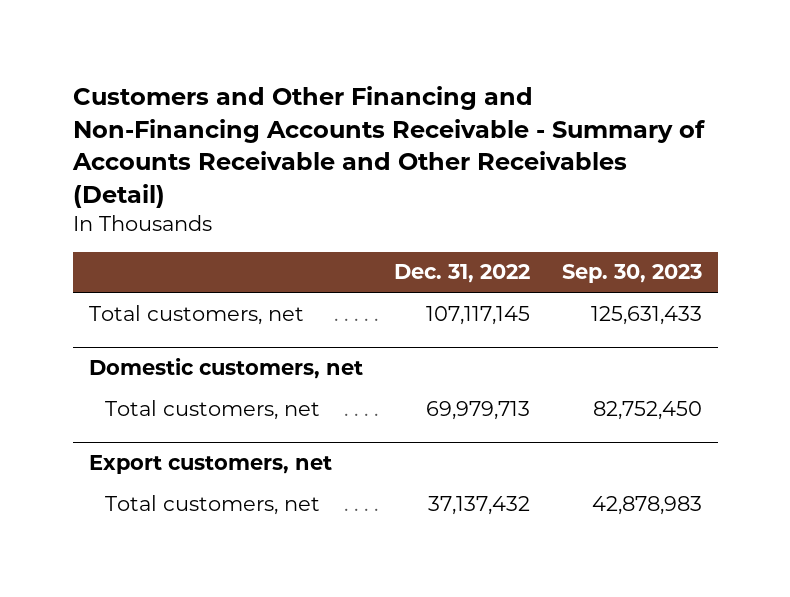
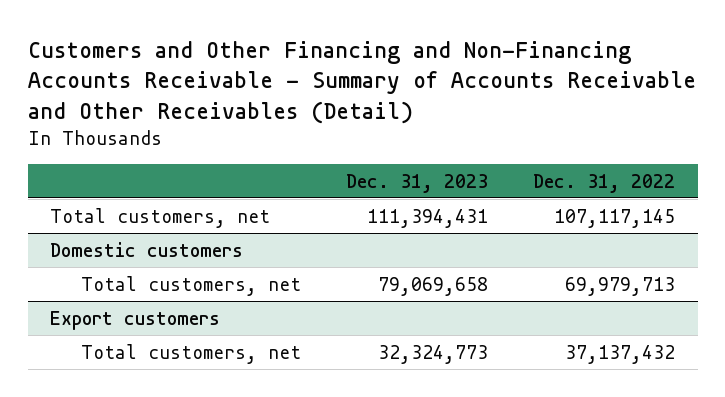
- | Dec. 31, 2022 | Sep. 30, 2023
+ | Dec. 31, 2023 | Dec. 31, 2022
- Domestic customers, net
+ Domestic customers
- Export customers, net
+ Export customers

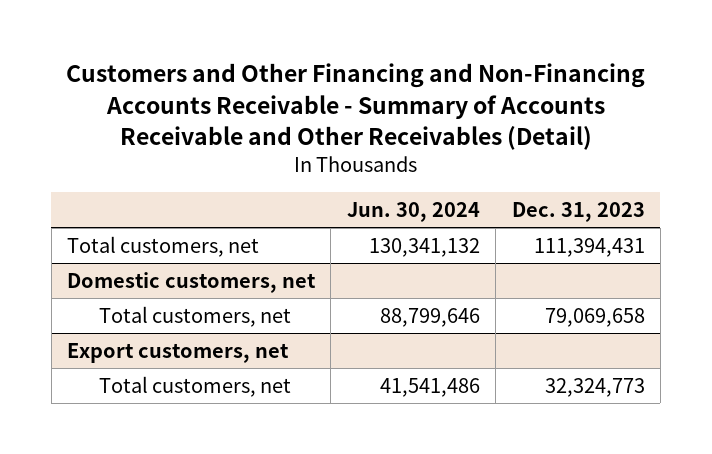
- | Dec. 31, 2023 | Dec. 31, 2022
+ | Jun. 30, 2024 | Dec. 31, 2023
- Domestic customers
+ Domestic customers, net
- Export customers
+ Export customers, net

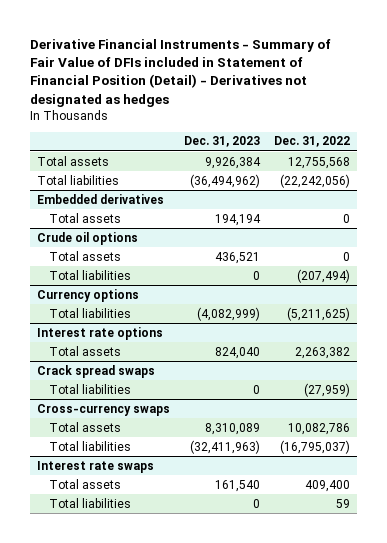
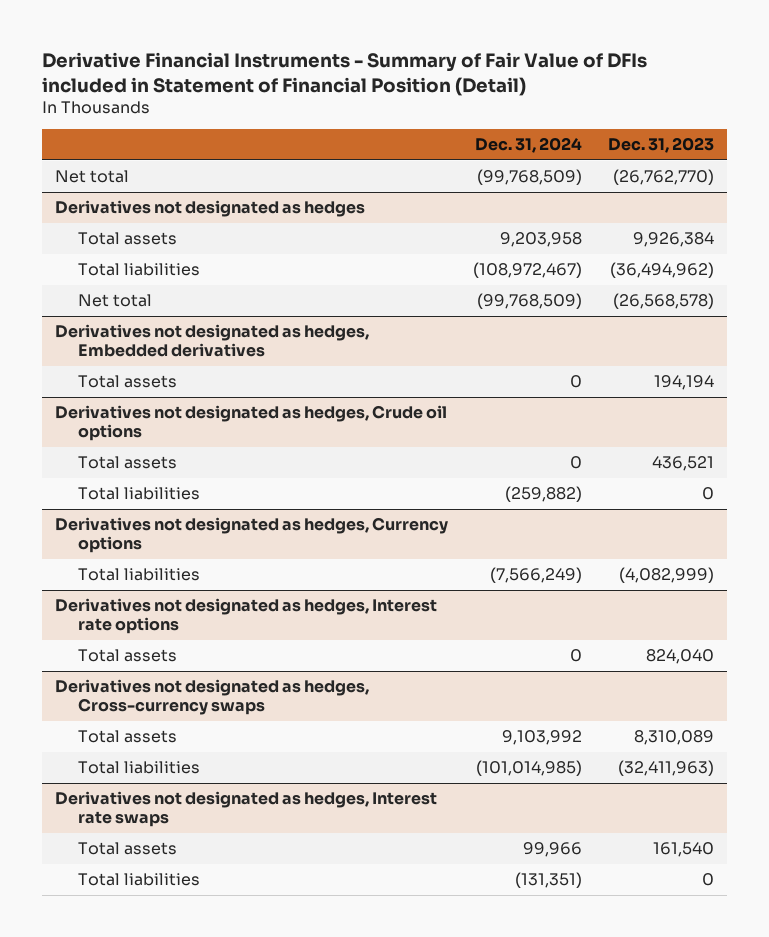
- Derivative Financial Instruments - Summary of Fair Value of DFIs included in Statement of Financial Position (Detail) - Derivatives not designated as hedges
+ Derivative Financial Instruments - Summary of Fair Value of DFIs included in Statement of Financial Position (Detail)
- | Dec. 31, 2023 | Dec. 31, 2022
+ | Dec. 31, 2024 | Dec. 31, 2023
+ Net total | (99,768,509) | (26,762,770)
+ Derivatives not designated as hedges
- Embedded derivatives
+ Net total | (99,768,509) | (26,568,578)
+ Derivatives not designated as hedges, Embedded derivatives
- Crude oil options
+ Derivatives not designated as hedges, Crude oil options
- Currency options
+ Derivatives not designated as hedges, Currency options
- Interest rate options
+ Derivatives not designated as hedges, Interest rate options
- Crack spread swaps
- Total liabilities | 0 | (27,959)
- Cross-currency swaps
+ Derivatives not designated as hedges, Cross-currency swaps
- Interest rate swaps
+ Derivatives not designated as hedges, Interest rate swaps

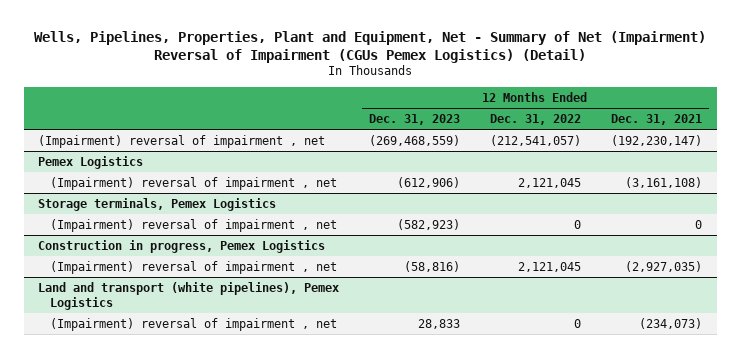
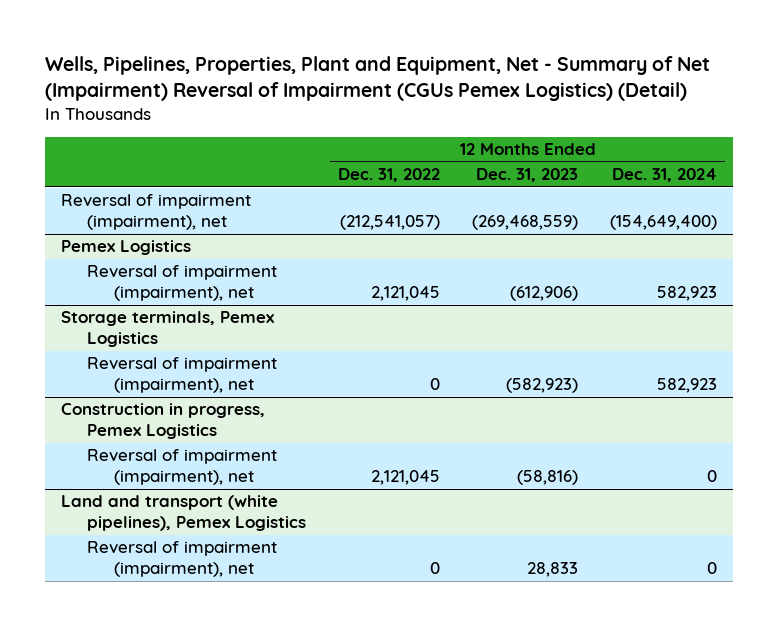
- | 12 Months Ended Dec. 31, 2023 | 12 Months Ended Dec. 31, 2022 | 12 Months Ended Dec. 31, 2021
+ | 12 Months Ended Dec. 31, 2022 | 12 Months Ended Dec. 31, 2023 | 12 Months Ended Dec. 31, 2024
- (Impairment) reversal of impairment , net | (269,468,559) | (212,541,057) | (192,230,147)
+ Reversal of impairment (impairment), net | (212,541,057) | (269,468,559) | (154,649,400)
@ Pemex Logistics
- (Impairment) reversal of impairment , net | (612,906) | 2,121,045 | (3,161,108)
+ Reversal of impairment (impairment), net | 2,121,045 | (612,906) | 582,923
@ Storage terminals, Pemex Logistics
- (Impairment) reversal of impairment , net | (582,923) | 0 | 0
+ Reversal of impairment (impairment), net | 0 | (582,923) | 582,923
@ Construction in progress, Pemex Logistics
- (Impairment) reversal of impairment , net | (58,816) | 2,121,045 | (2,927,035)
+ Reversal of impairment (impairment), net | 2,121,045 | (58,816) | 0
@ Land and transport (white pipelines), Pemex Logistics
- (Impairment) reversal of impairment , net | 28,833 | 0 | (234,073)
+ Reversal of impairment (impairment), net | 0 | 28,833 | 0

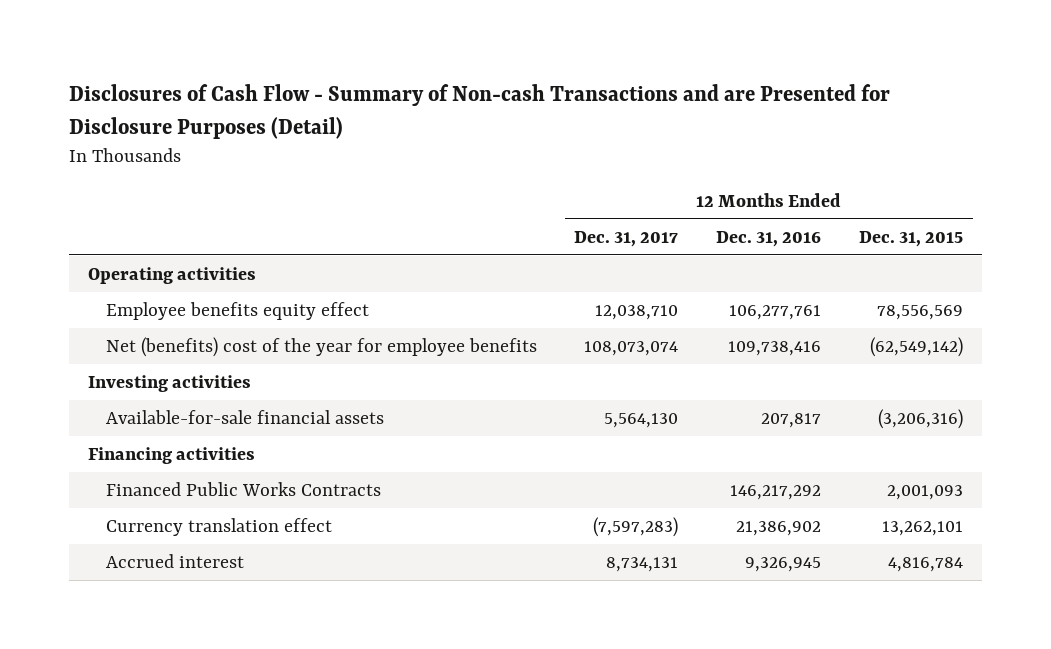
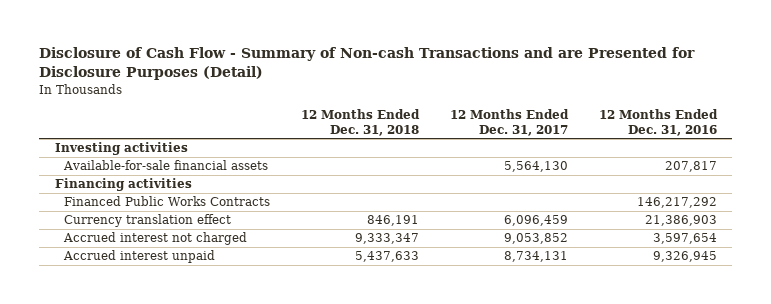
- Disclosures of Cash Flow - Summary of Non-cash Transactions and are Presented for Disclosure Purposes (Detail)
+ Disclosure of Cash Flow - Summary of Non-cash Transactions and are Presented for Disclosure Purposes (Detail)
- | 12 Months Ended Dec. 31, 2017 | 12 Months Ended Dec. 31, 2016 | 12 Months Ended Dec. 31, 2015
+ | 12 Months Ended Dec. 31, 2018 | 12 Months Ended Dec. 31, 2017 | 12 Months Ended Dec. 31, 2016
- Operating activities
- Employee benefits equity effect | 12,038,710 | 106,277,761 | 78,556,569
- Net (benefits) cost of the year for employee benefits | 108,073,074 | 109,738,416 | (62,549,142)
- Currency translation effect | (7,597,283) | 21,386,902 | 13,262,101
- Accrued interest | 8,734,131 | 9,326,945 | 4,816,784
+ Currency translation effect | 846,191 | 6,096,459 | 21,386,903
+ Accrued interest not charged | 9,333,347 | 9,053,852 | 3,597,654
+ Accrued interest unpaid | 5,437,633 | 8,734,131 | 9,326,945

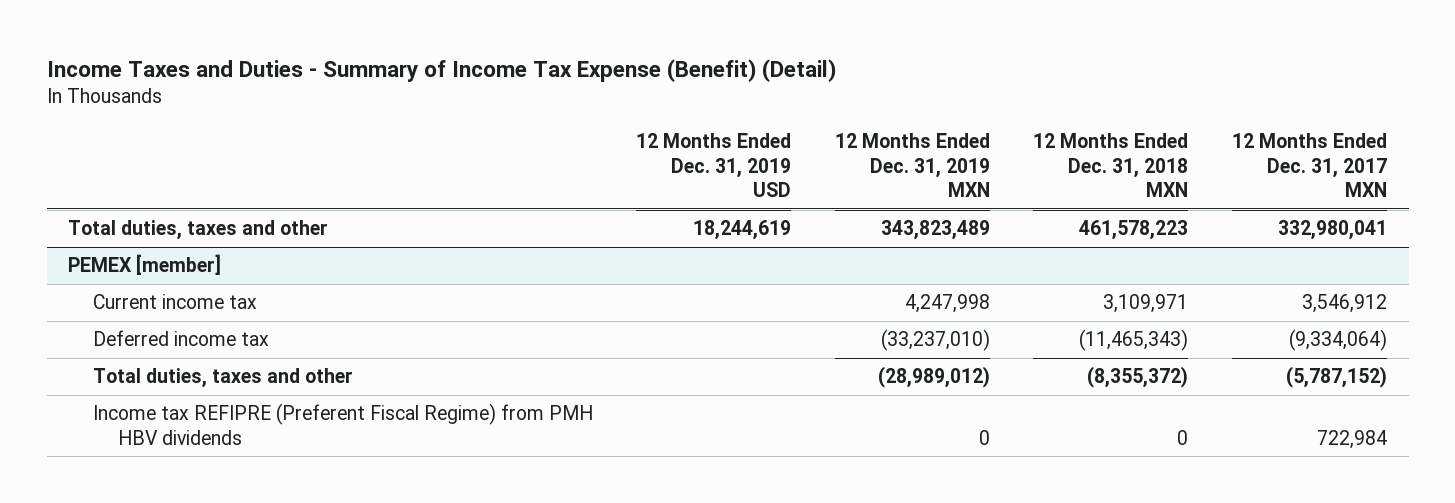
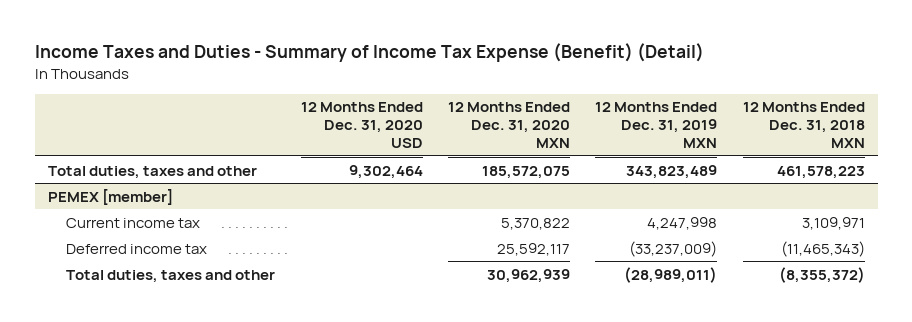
- | 12 Months Ended Dec. 31, 2019 USD | 12 Months Ended Dec. 31, 2019 MXN | 12 Months Ended Dec. 31, 2018 MXN | 12 Months Ended Dec. 31, 2017 MXN
+ | 12 Months Ended Dec. 31, 2020 USD | 12 Months Ended Dec. 31, 2020 MXN | 12 Months Ended Dec. 31, 2019 MXN | 12 Months Ended Dec. 31, 2018 MXN
@ PEMEX [member]
- Deferred income tax | | (33,237,010) | (11,465,343) | (9,334,064)
- Total duties, taxes and other | | (28,989,012) | (8,355,372) | (5,787,152)
- Income tax REFIPRE (Preferent Fiscal Regime) from PMH HBV dividends | | 0 | 0 | 722,984
+ Deferred income tax | | 25,592,117 | (33,237,009) | (11,465,343)
+ Total duties, taxes and other | | 30,962,939 | (28,989,011) | (8,355,372)

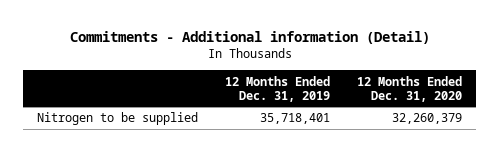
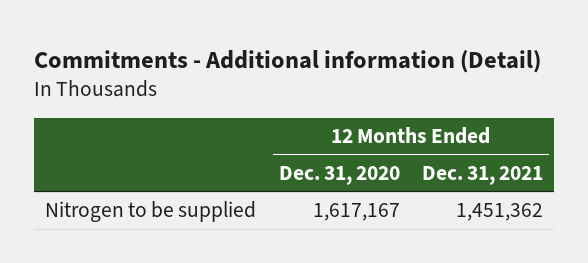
- | 12 Months Ended Dec. 31, 2019 | 12 Months Ended Dec. 31, 2020
+ | 12 Months Ended Dec. 31, 2020 | 12 Months Ended Dec. 31, 2021
- Nitrogen to be supplied | 35,718,401 | 32,260,379
+ Nitrogen to be supplied | 1,617,167 | 1,451,362

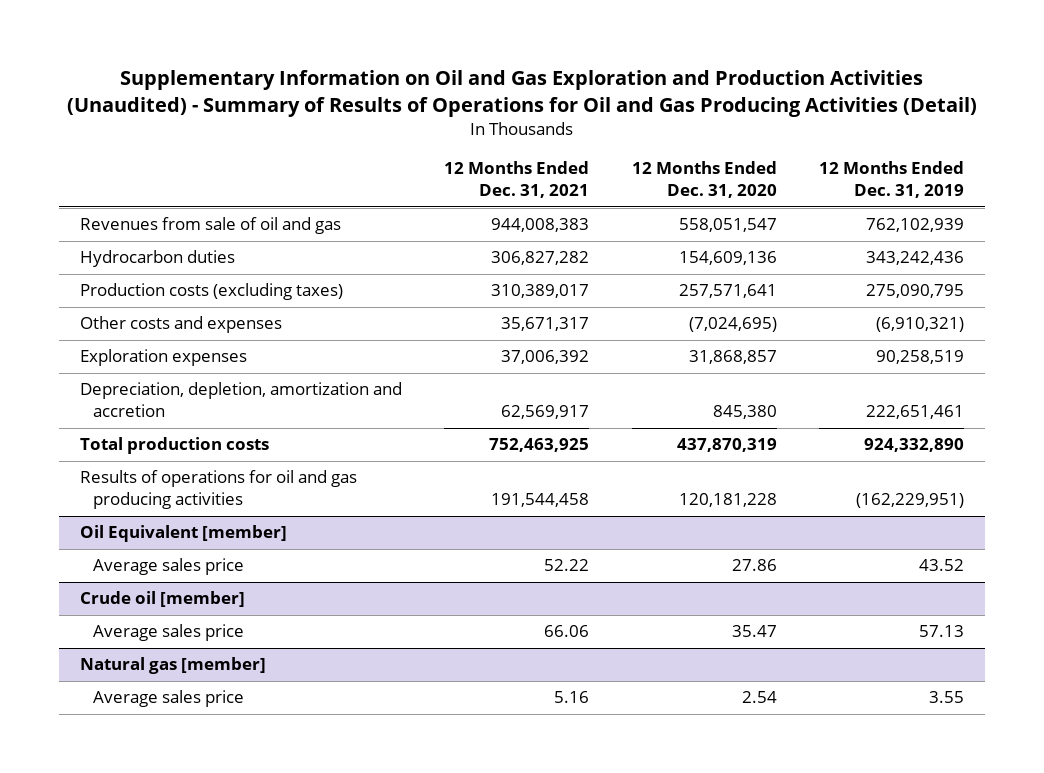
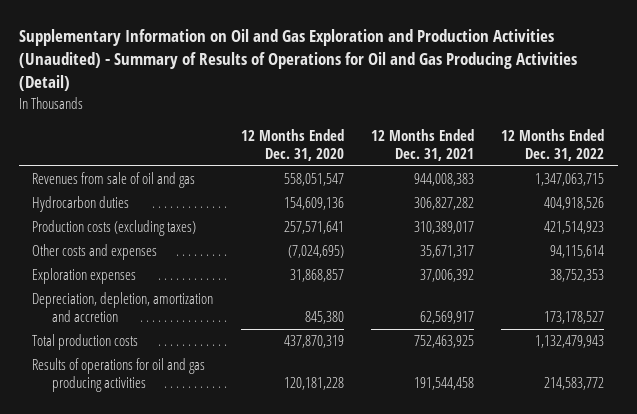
- | 12 Months Ended Dec. 31, 2021 | 12 Months Ended Dec. 31, 2020 | 12 Months Ended Dec. 31, 2019
+ | 12 Months Ended Dec. 31, 2020 | 12 Months Ended Dec. 31, 2021 | 12 Months Ended Dec. 31, 2022
- Oil Equivalent [member]
- Average sales price | 52.22 | 27.86 | 43.52
- Crude oil [member]
- Average sales price | 66.06 | 35.47 | 57.13
- Natural gas [member]
- Average sales price | 5.16 | 2.54 | 3.55

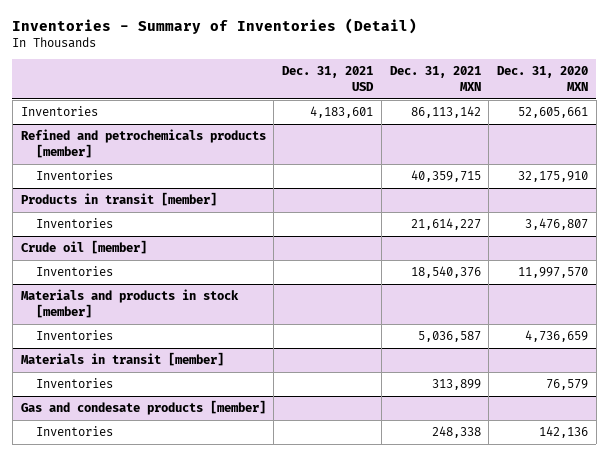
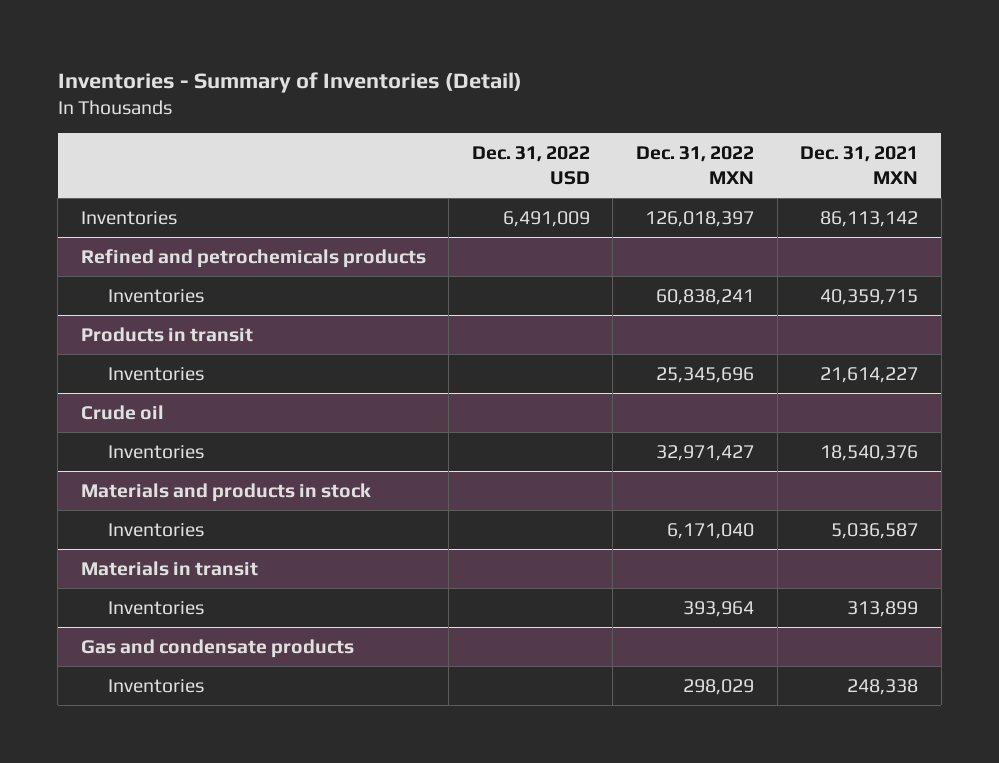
- | Dec. 31, 2021 USD | Dec. 31, 2021 MXN | Dec. 31, 2020 MXN
+ | Dec. 31, 2022 USD | Dec. 31, 2022 MXN | Dec. 31, 2021 MXN
- Refined and petrochemicals products [member]
+ Refined and petrochemicals products
- Products in transit [member]
+ Products in transit
- Crude oil [member]
+ Crude oil
- Materials and products in stock [member]
+ Materials and products in stock
- Materials in transit [member]
+ Materials in transit
- Gas and condesate products [member]
+ Gas and condensate products

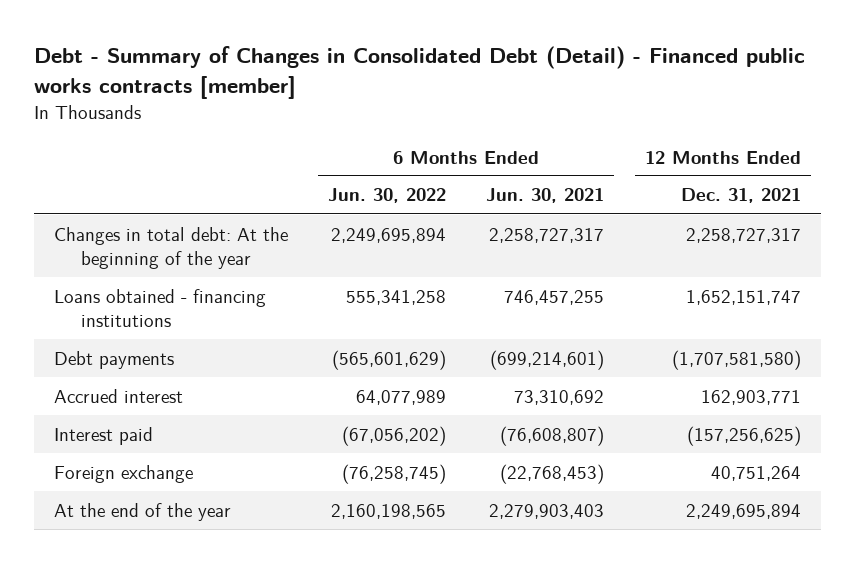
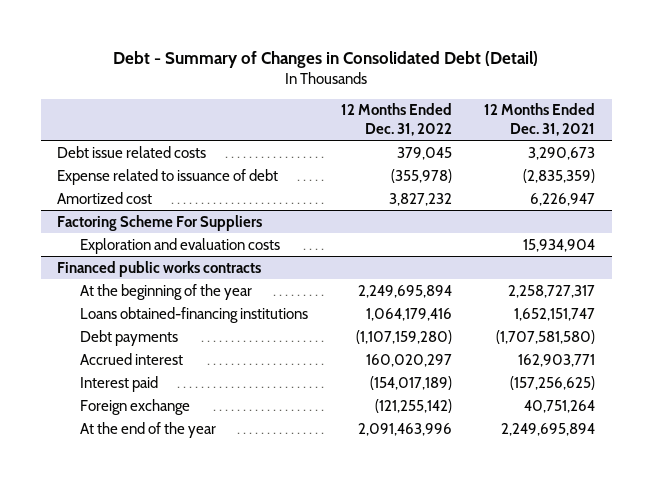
- Debt - Summary of Changes in Consolidated Debt (Detail) - Financed public works contracts [member]
+ Debt - Summary of Changes in Consolidated Debt (Detail)
- | 6 Months Ended Jun. 30, 2022 | 6 Months Ended Jun. 30, 2021 | 12 Months Ended Dec. 31, 2021
+ | 12 Months Ended Dec. 31, 2022 | 12 Months Ended Dec. 31, 2021
- Changes in total debt: At the beginning of the year | 2,249,695,894 | 2,258,727,317 | 2,258,727,317
- Loans obtained - financing institutions | 555,341,258 | 746,457,255 | 1,652,151,747
+ Debt issue related costs | 379,045 | 3,290,673
+ Expense related to issuance of debt | (355,978) | (2,835,359)
+ Amortized cost | 3,827,232 | 6,226,947
+ Factoring Scheme For Suppliers
+ Exploration and evaluation costs | | 15,934,904
+ Financed public works contracts
+ At the beginning of the year | 2,249,695,894 | 2,258,727,317
+ Loans obtained-financing institutions | 1,064,179,416 | 1,652,151,747

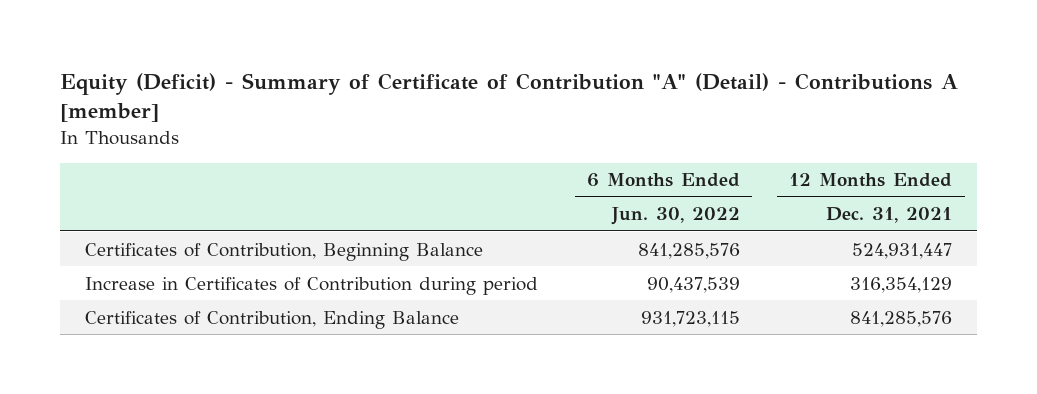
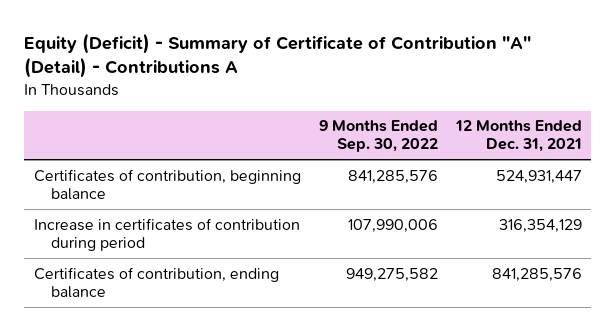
- Equity (Deficit) - Summary of Certificate of Contribution "A" (Detail) - Contributions A [member]
+ Equity (Deficit) - Summary of Certificate of Contribution "A" (Detail) - Contributions A
- | 6 Months Ended Jun. 30, 2022 | 12 Months Ended Dec. 31, 2021
+ | 9 Months Ended Sep. 30, 2022 | 12 Months Ended Dec. 31, 2021
- Certificates of Contribution, Beginning Balance | 841,285,576 | 524,931,447
- Increase in Certificates of Contribution during period | 90,437,539 | 316,354,129
- Certificates of Contribution, Ending Balance | 931,723,115 | 841,285,576
+ Certificates of contribution, beginning balance | 841,285,576 | 524,931,447
+ Increase in certificates of contribution during period | 107,990,006 | 316,354,129
+ Certificates of contribution, ending balance | 949,275,582 | 841,285,576

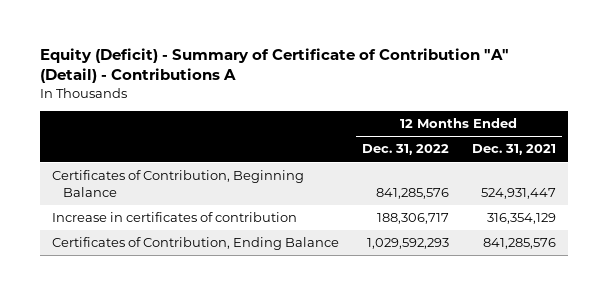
- | 9 Months Ended Sep. 30, 2022 | 12 Months Ended Dec. 31, 2021
+ | 12 Months Ended Dec. 31, 2022 | 12 Months Ended Dec. 31, 2021
- Certificates of contribution, beginning balance | 841,285,576 | 524,931,447
- Increase in certificates of contribution during period | 107,990,006 | 316,354,129
- Certificates of contribution, ending balance | 949,275,582 | 841,285,576
+ Certificates of Contribution, Beginning Balance | 841,285,576 | 524,931,447
+ Increase in certificates of contribution | 188,306,717 | 316,354,129
+ Certificates of Contribution, Ending Balance | 1,029,592,293 | 841,285,576

